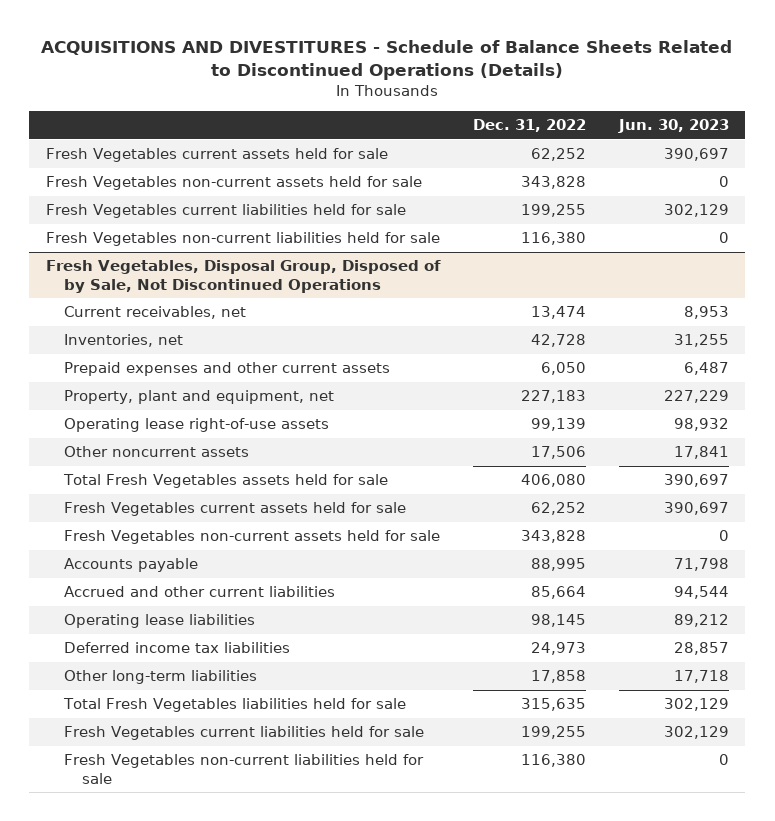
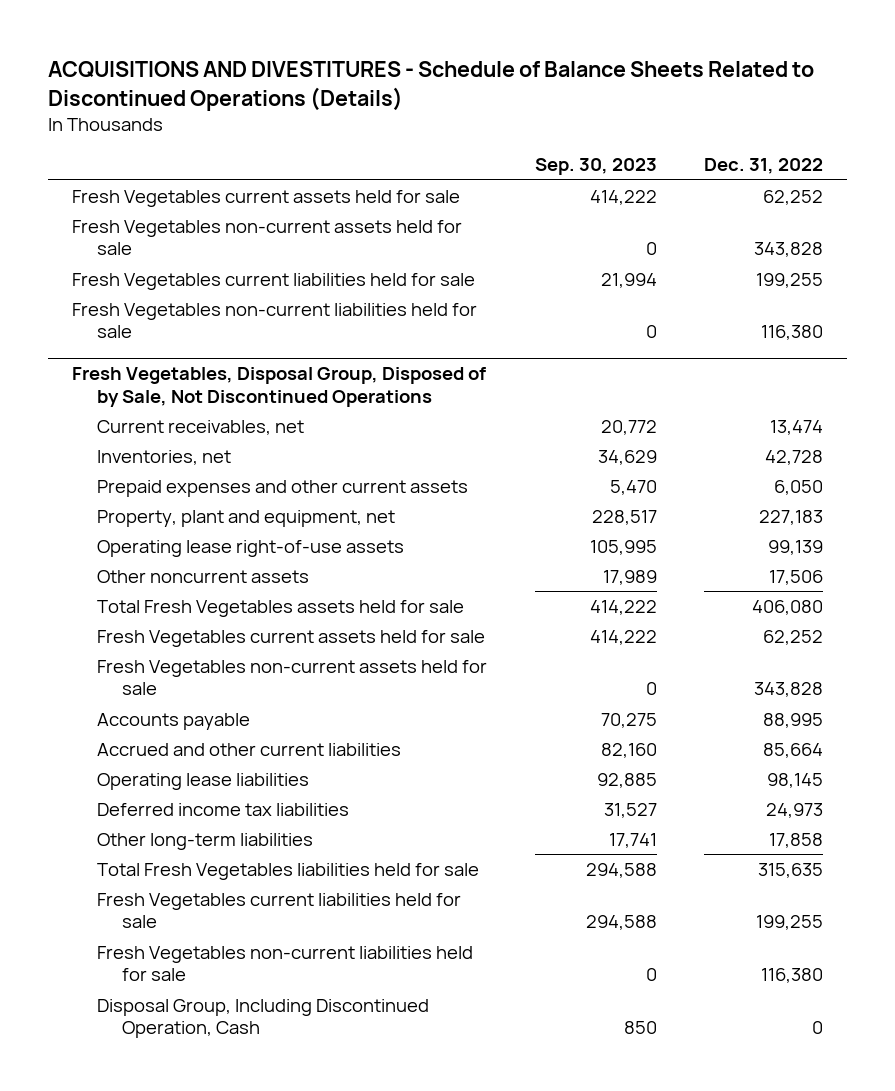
- | Dec. 31, 2022 | Jun. 30, 2023
+ | Sep. 30, 2023 | Dec. 31, 2022
@ Fresh Vegetables, Disposal Group, Disposed of by Sale, Not Discontinued Operations
+ Disposal Group, Including Discontinued Operation, Cash | 850 | 0

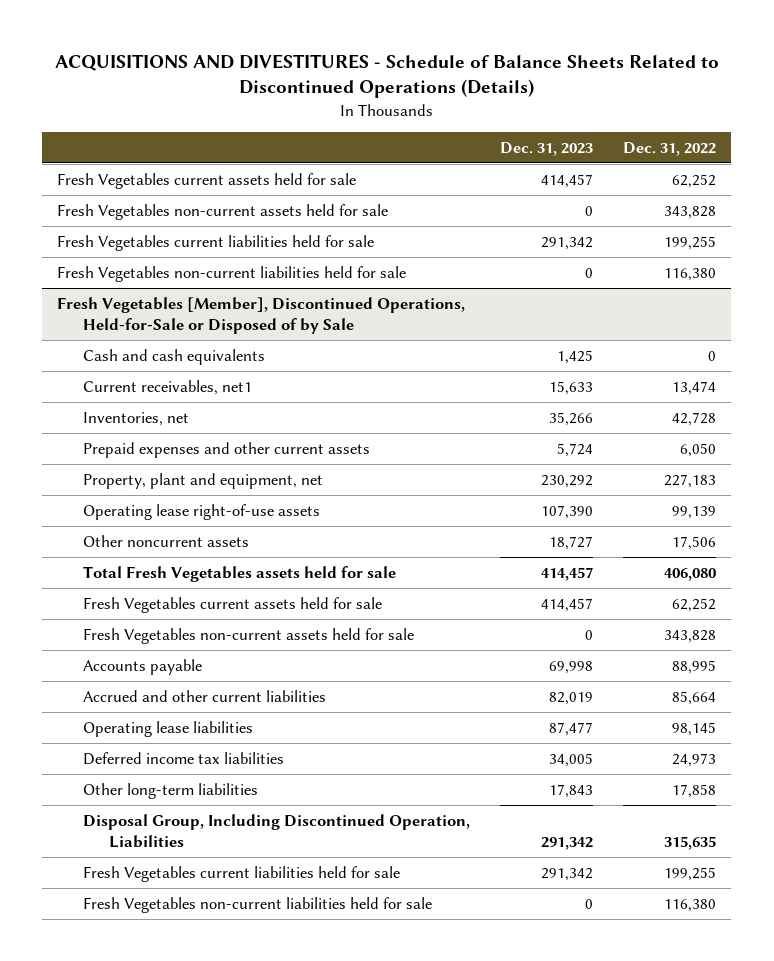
- | Sep. 30, 2023 | Dec. 31, 2022
+ | Dec. 31, 2023 | Dec. 31, 2022
- Fresh Vegetables, Disposal Group, Disposed of by Sale, Not Discontinued Operations
- Current receivables, net | 20,772 | 13,474
+ Fresh Vegetables [Member], Discontinued Operations, Held-for-Sale or Disposed of by Sale
+ Cash and cash equivalents | 1,425 | 0
+ Current receivables, net1 | 15,633 | 13,474
- Total Fresh Vegetables liabilities held for sale | 294,588 | 315,635
+ Disposal Group, Including Discontinued Operation, Liabilities | 291,342 | 315,635
- Disposal Group, Including Discontinued Operation, Cash | 850 | 0

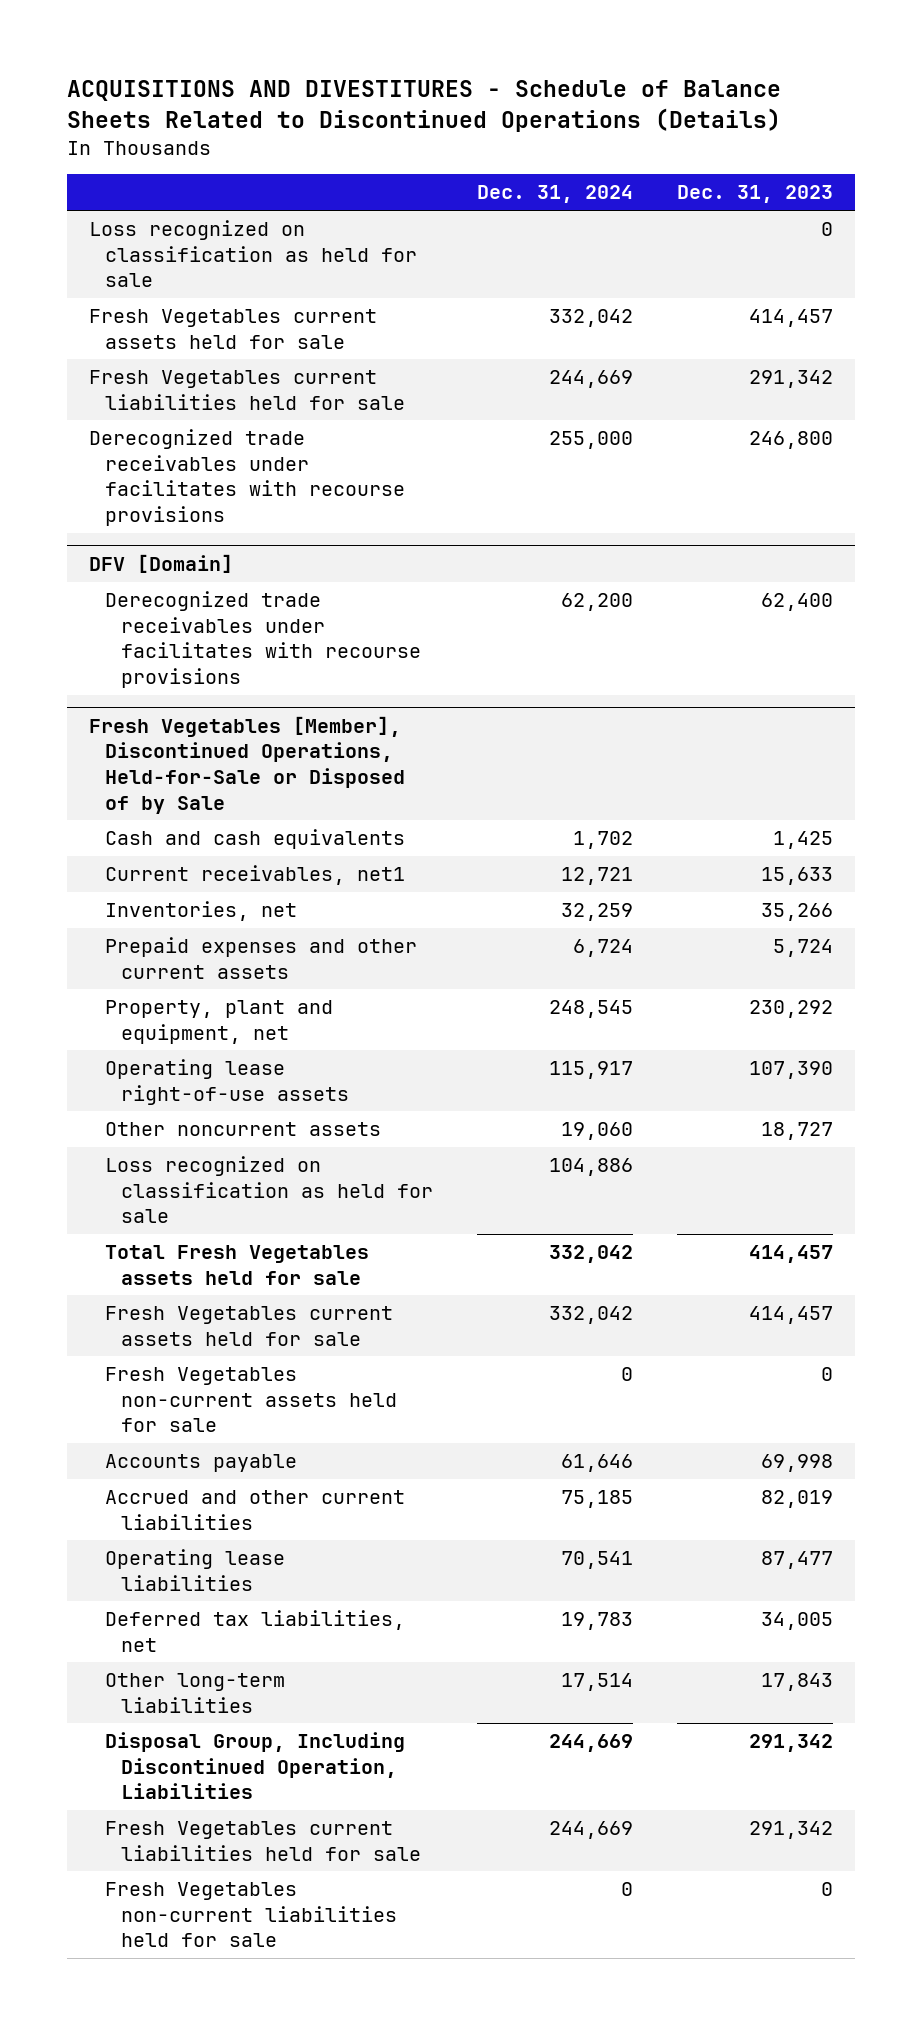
- | Dec. 31, 2023 | Dec. 31, 2022
+ | Dec. 31, 2024 | Dec. 31, 2023
+ Loss recognized on classification as held for sale | | 0
- Fresh Vegetables non-current assets held for sale | 0 | 343,828
- Fresh Vegetables non-current liabilities held for sale | 0 | 116,380
+ Derecognized trade receivables under facilitates with recourse provisions | 255,000 | 246,800
+ DFV [Domain]
+ Derecognized trade receivables under facilitates with recourse provisions | 62,200 | 62,400
@ Fresh Vegetables [Member], Discontinued Operations, Held-for-Sale or Disposed of by Sale
+ Loss recognized on classification as held for sale | 104,886 |
- Deferred income tax liabilities | 34,005 | 24,973
+ Deferred tax liabilities, net | 19,783 | 34,005

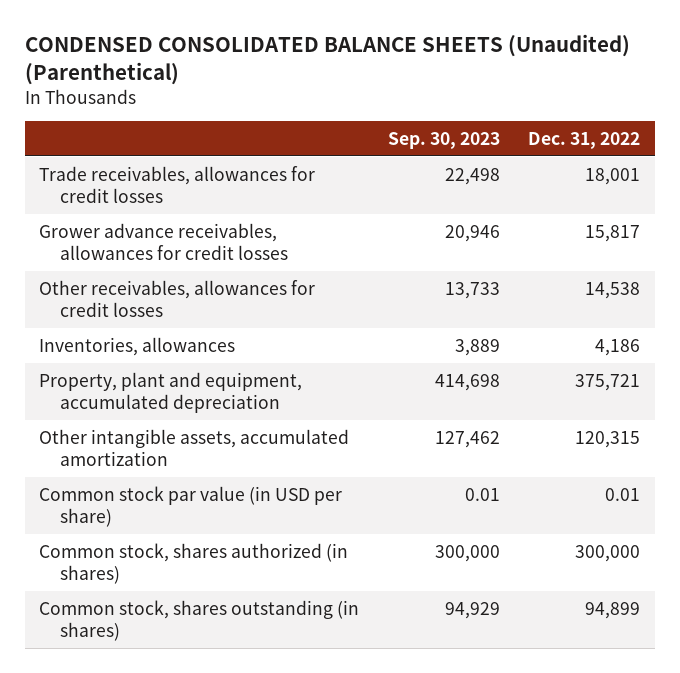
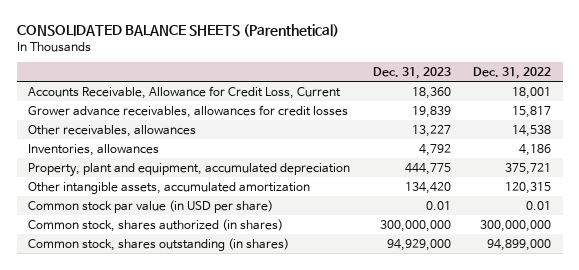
- CONDENSED CONSOLIDATED BALANCE SHEETS (Unaudited) (Parenthetical)
+ CONSOLIDATED BALANCE SHEETS (Parenthetical)
- | Sep. 30, 2023 | Dec. 31, 2022
+ | Dec. 31, 2023 | Dec. 31, 2022
- Trade receivables, allowances for credit losses | 22,498 | 18,001
+ Accounts Receivable, Allowance for Credit Loss, Current | 18,360 | 18,001
- Other receivables, allowances for credit losses | 13,733 | 14,538
+ Other receivables, allowances | 13,227 | 14,538
- Common stock, shares authorized (in shares) | 300,000 | 300,000
- Common stock, shares outstanding (in shares) | 94,929 | 94,899
+ Common stock, shares authorized (in shares) | 300,000,000 | 300,000,000
+ Common stock, shares outstanding (in shares) | 94,929,000 | 94,899,000

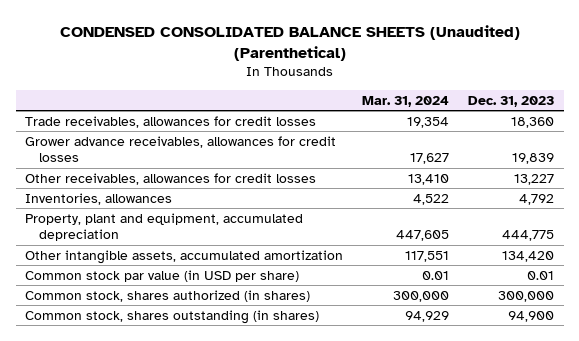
- CONSOLIDATED BALANCE SHEETS (Parenthetical)
+ CONDENSED CONSOLIDATED BALANCE SHEETS (Unaudited) (Parenthetical)
- | Dec. 31, 2023 | Dec. 31, 2022
+ | Mar. 31, 2024 | Dec. 31, 2023
- Accounts Receivable, Allowance for Credit Loss, Current | 18,360 | 18,001
+ Trade receivables, allowances for credit losses | 19,354 | 18,360
- Other receivables, allowances | 13,227 | 14,538
+ Other receivables, allowances for credit losses | 13,410 | 13,227
- Common stock, shares authorized (in shares) | 300,000,000 | 300,000,000
- Common stock, shares outstanding (in shares) | 94,929,000 | 94,899,000
+ Common stock, shares authorized (in shares) | 300,000 | 300,000
+ Common stock, shares outstanding (in shares) | 94,929 | 94,900

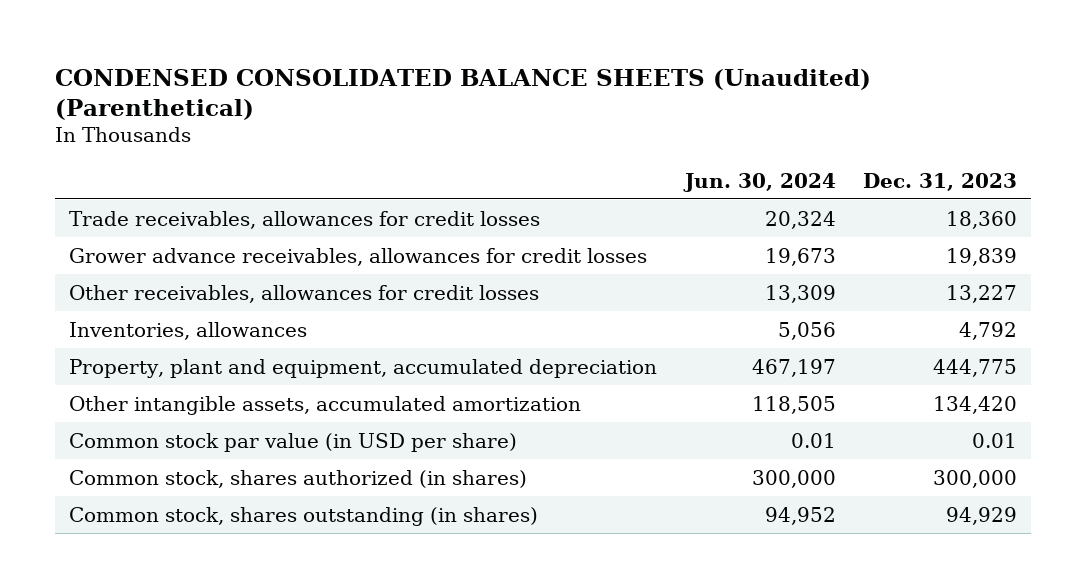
- | Mar. 31, 2024 | Dec. 31, 2023
+ | Jun. 30, 2024 | Dec. 31, 2023
- Common stock, shares outstanding (in shares) | 94,929 | 94,900
+ Common stock, shares outstanding (in shares) | 94,952 | 94,929

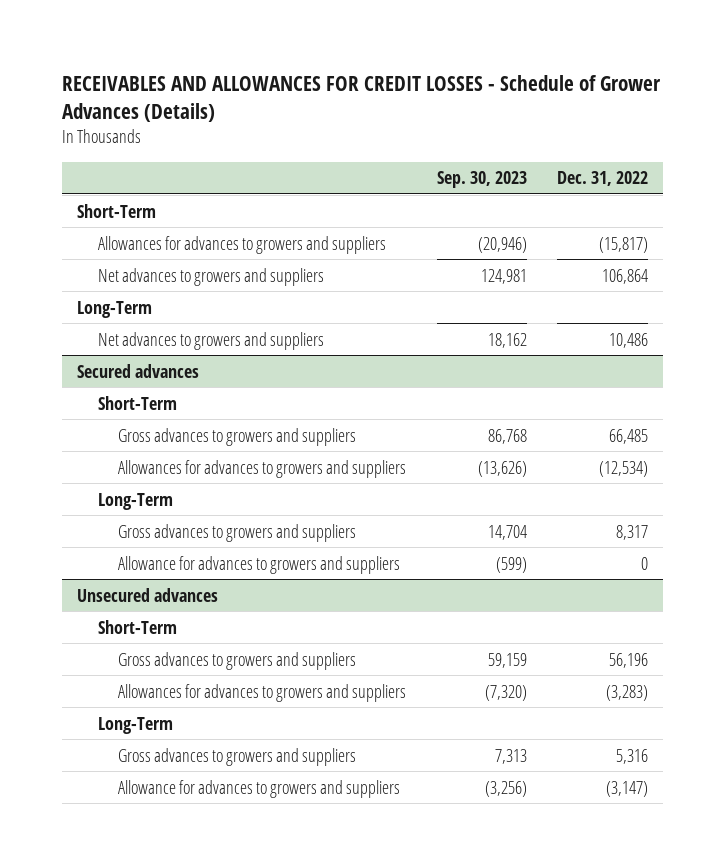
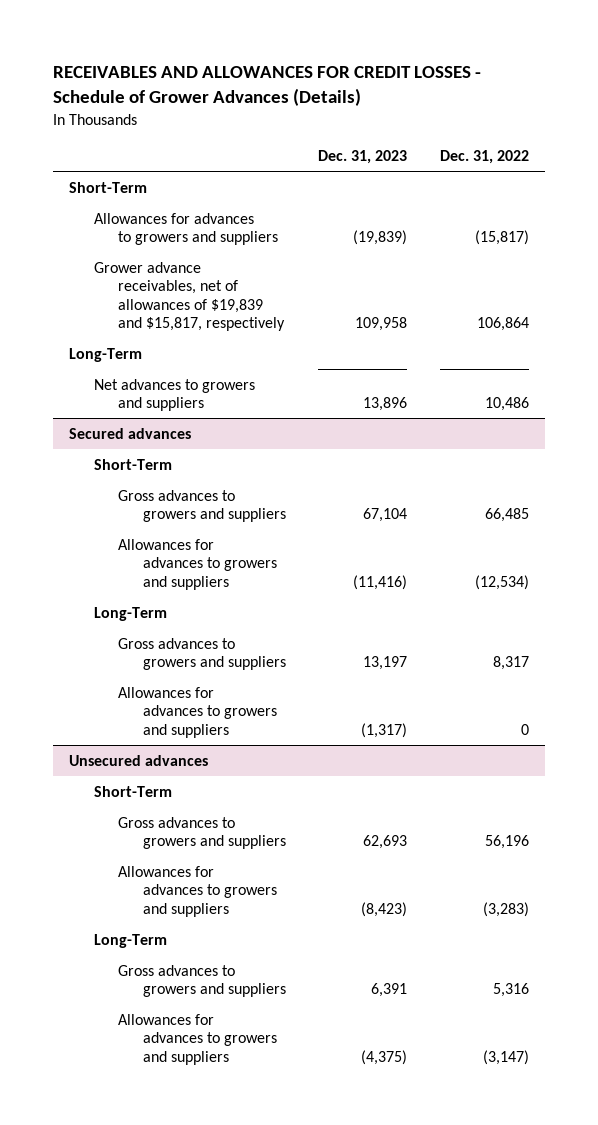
- | Sep. 30, 2023 | Dec. 31, 2022
+ | Dec. 31, 2023 | Dec. 31, 2022
- Net advances to growers and suppliers | 124,981 | 106,864
+ Grower advance receivables, net of allowances of $19,839 and $15,817, respectively | 109,958 | 106,864
@ Secured advances
- Allowance for advances to growers and suppliers | (599) | 0
+ Allowances for advances to growers and suppliers | (1,317) | 0
@ Unsecured advances
- Allowance for advances to growers and suppliers | (3,256) | (3,147)
+ Allowances for advances to growers and suppliers | (4,375) | (3,147)

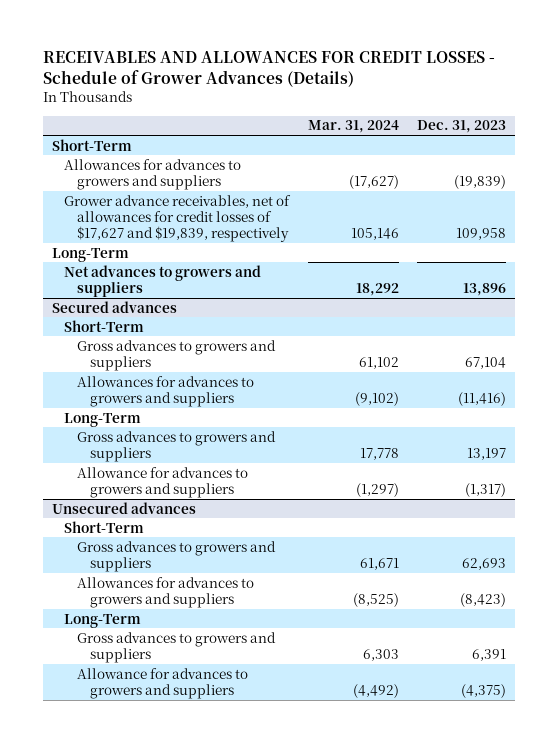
- | Dec. 31, 2023 | Dec. 31, 2022
+ | Mar. 31, 2024 | Dec. 31, 2023
- Grower advance receivables, net of allowances of $19,839 and $15,817, respectively | 109,958 | 106,864
+ Grower advance receivables, net of allowances for credit losses of $17,627 and $19,839, respectively | 105,146 | 109,958
@ Secured advances
- Allowances for advances to growers and suppliers | (1,317) | 0
+ Allowance for advances to growers and suppliers | (1,297) | (1,317)
@ Unsecured advances
- Allowances for advances to growers and suppliers | (4,375) | (3,147)
+ Allowance for advances to growers and suppliers | (4,492) | (4,375)

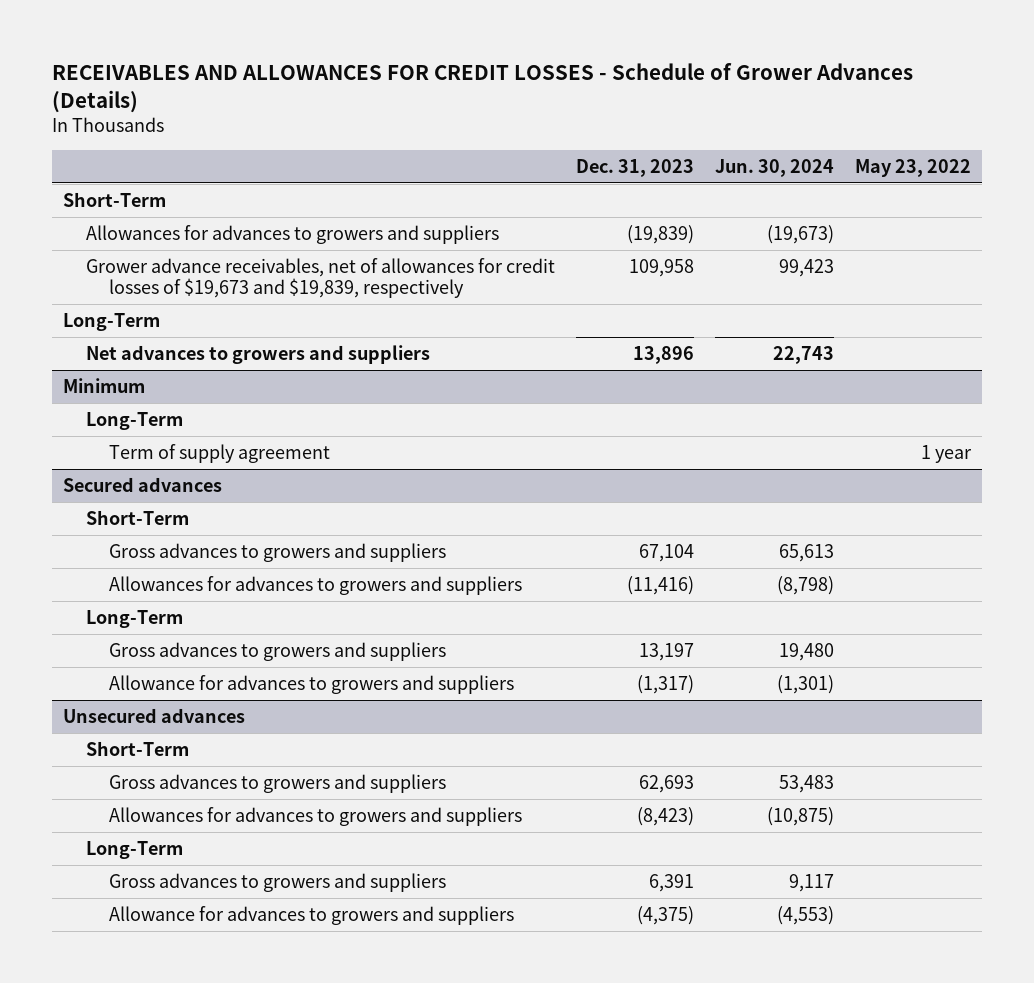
- | Mar. 31, 2024 | Dec. 31, 2023
+ | Dec. 31, 2023 | Jun. 30, 2024 | May 23, 2022
- Grower advance receivables, net of allowances for credit losses of $17,627 and $19,839, respectively | 105,146 | 109,958
+ Grower advance receivables, net of allowances for credit losses of $19,673 and $19,839, respectively | 109,958 | 99,423 |
+ Minimum
+ Long-Term
+ Term of supply agreement | | | 1 year

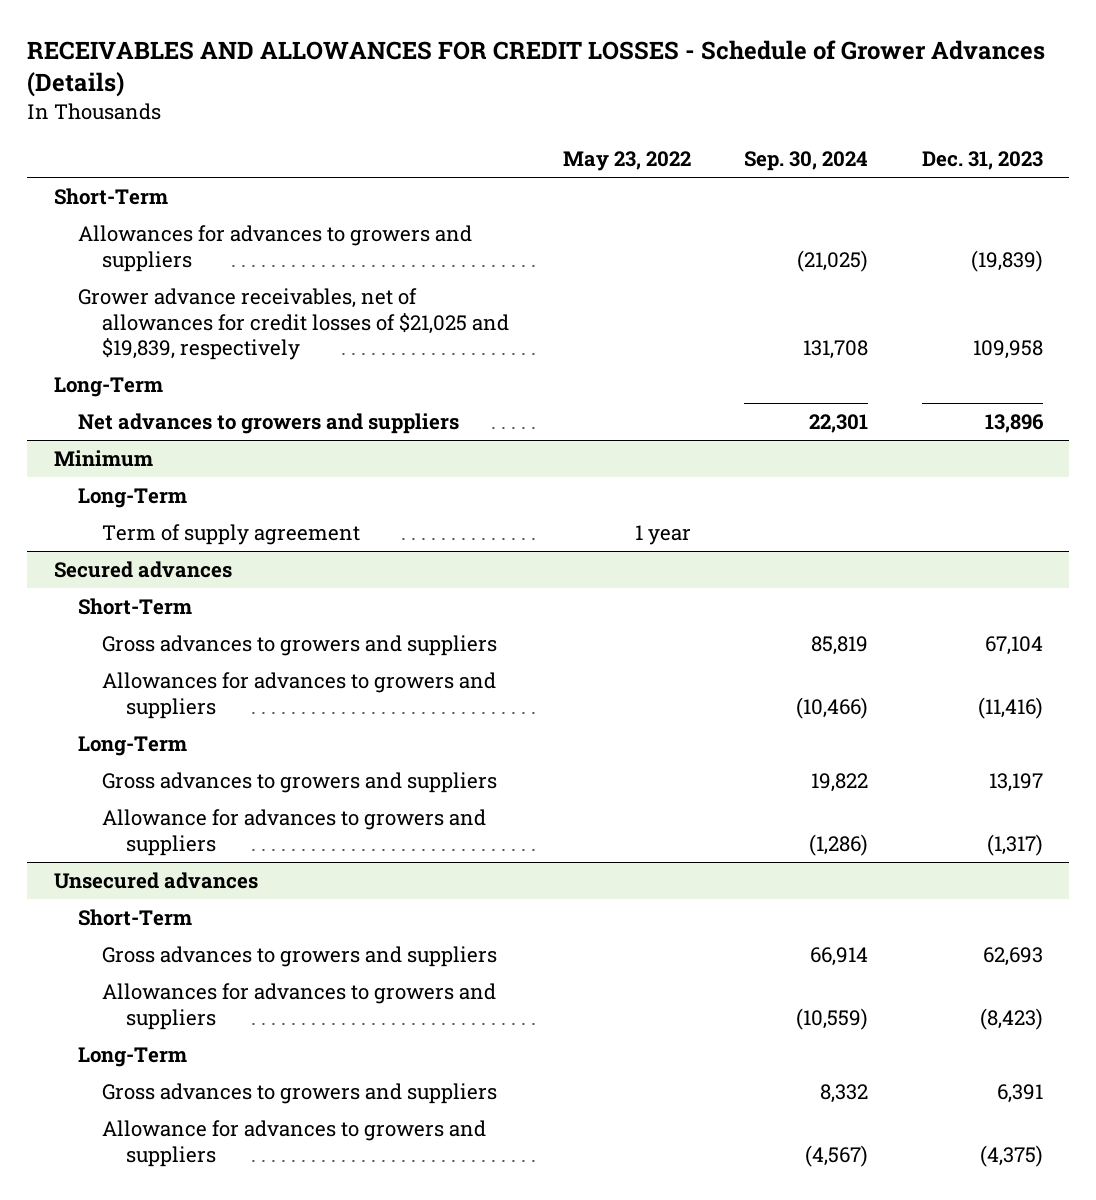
- | Dec. 31, 2023 | Jun. 30, 2024 | May 23, 2022
+ | May 23, 2022 | Sep. 30, 2024 | Dec. 31, 2023
- Grower advance receivables, net of allowances for credit losses of $19,673 and $19,839, respectively | 109,958 | 99,423 |
+ Grower advance receivables, net of allowances for credit losses of $21,025 and $19,839, respectively | | 131,708 | 109,958

